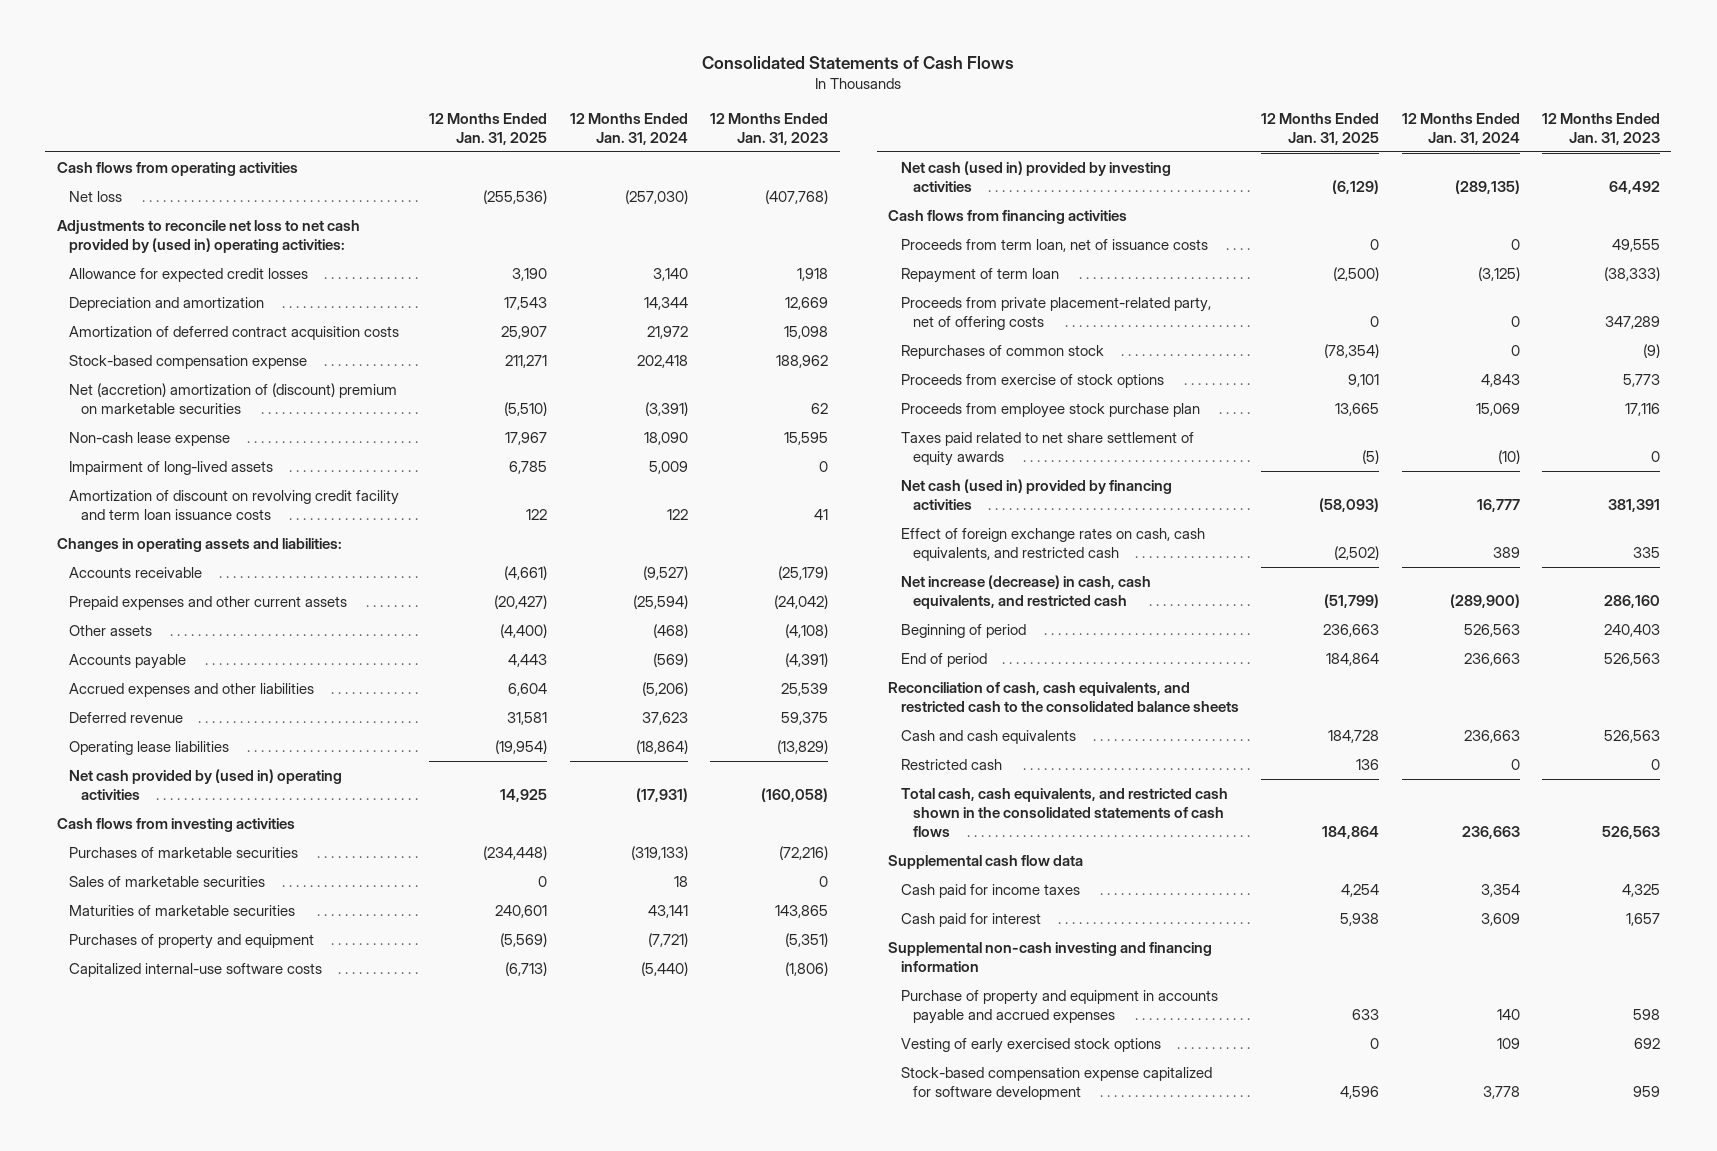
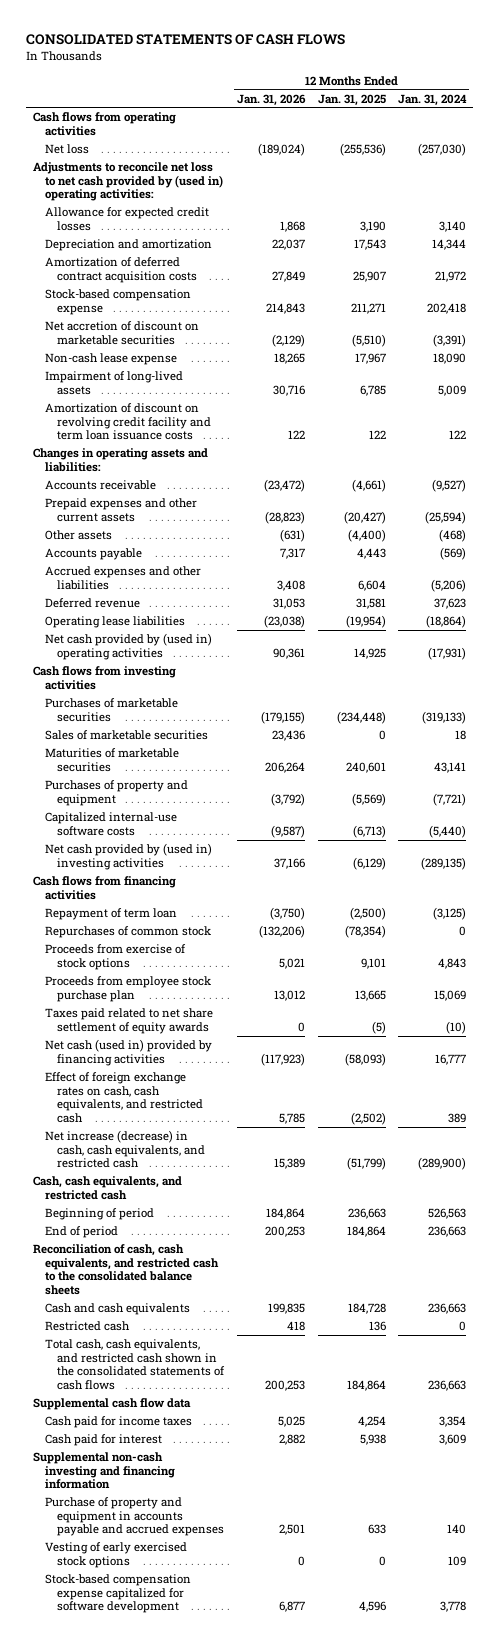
- Consolidated Statements of Cash Flows
+ CONSOLIDATED STATEMENTS OF CASH FLOWS
- | 12 Months Ended Jan. 31, 2025 | 12 Months Ended Jan. 31, 2024 | 12 Months Ended Jan. 31, 2023
+ | 12 Months Ended Jan. 31, 2026 | 12 Months Ended Jan. 31, 2025 | 12 Months Ended Jan. 31, 2024
- Net (accretion) amortization of (discount) premium on marketable securities | (5,510) | (3,391) | 62
+ Net accretion of discount on marketable securities | (2,129) | (5,510) | (3,391)
- Net cash (used in) provided by investing activities | (6,129) | (289,135) | 64,492
+ Net cash provided by (used in) investing activities | 37,166 | (6,129) | (289,135)
- Proceeds from term loan, net of issuance costs | 0 | 0 | 49,555
- Proceeds from private placement-related party, net of offering costs | 0 | 0 | 347,289
+ Cash, cash equivalents, and restricted cash

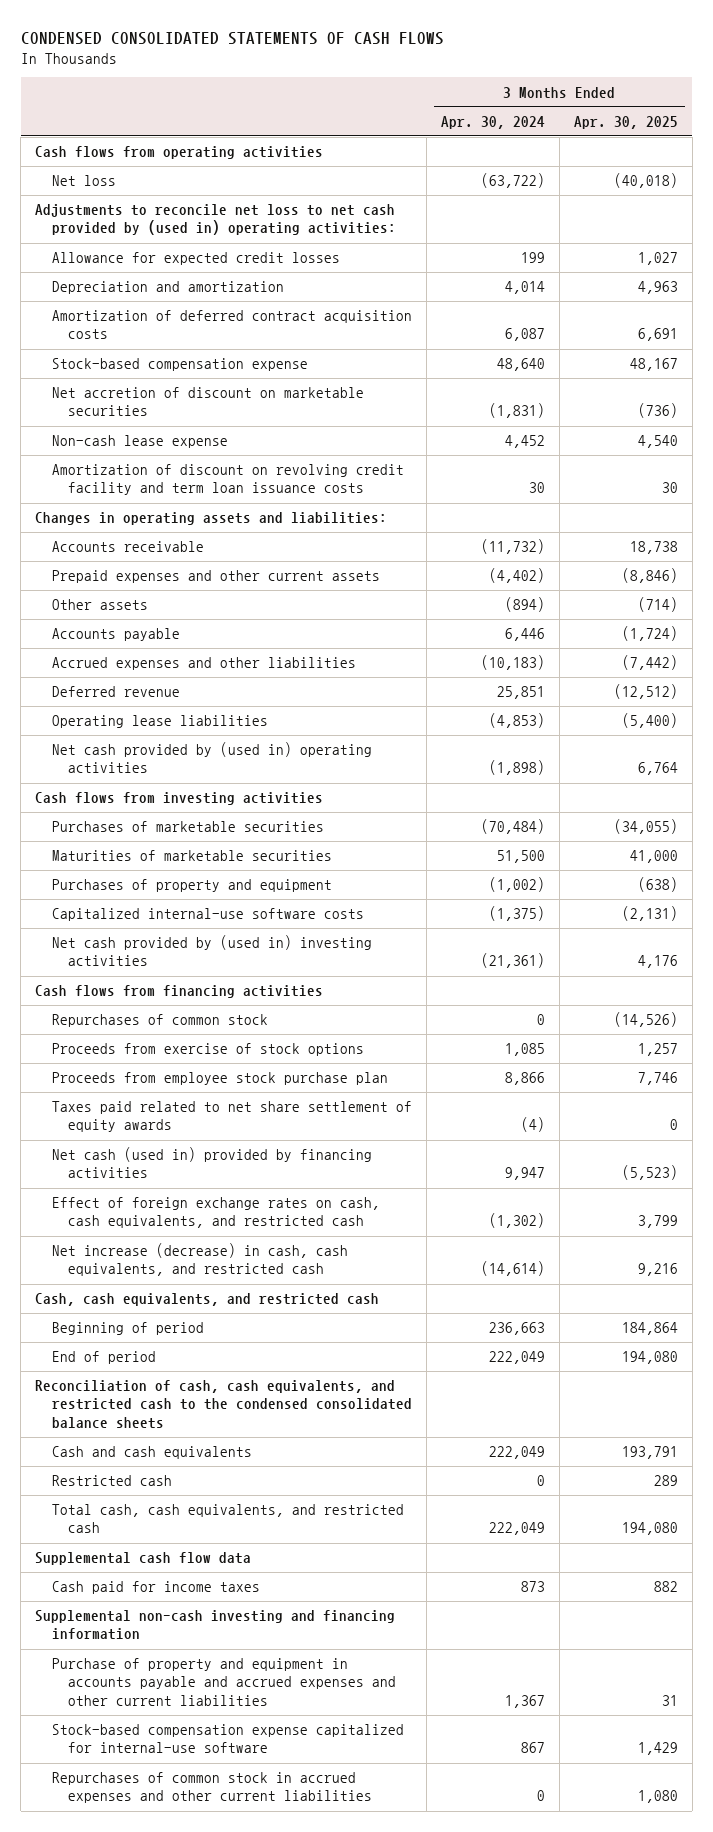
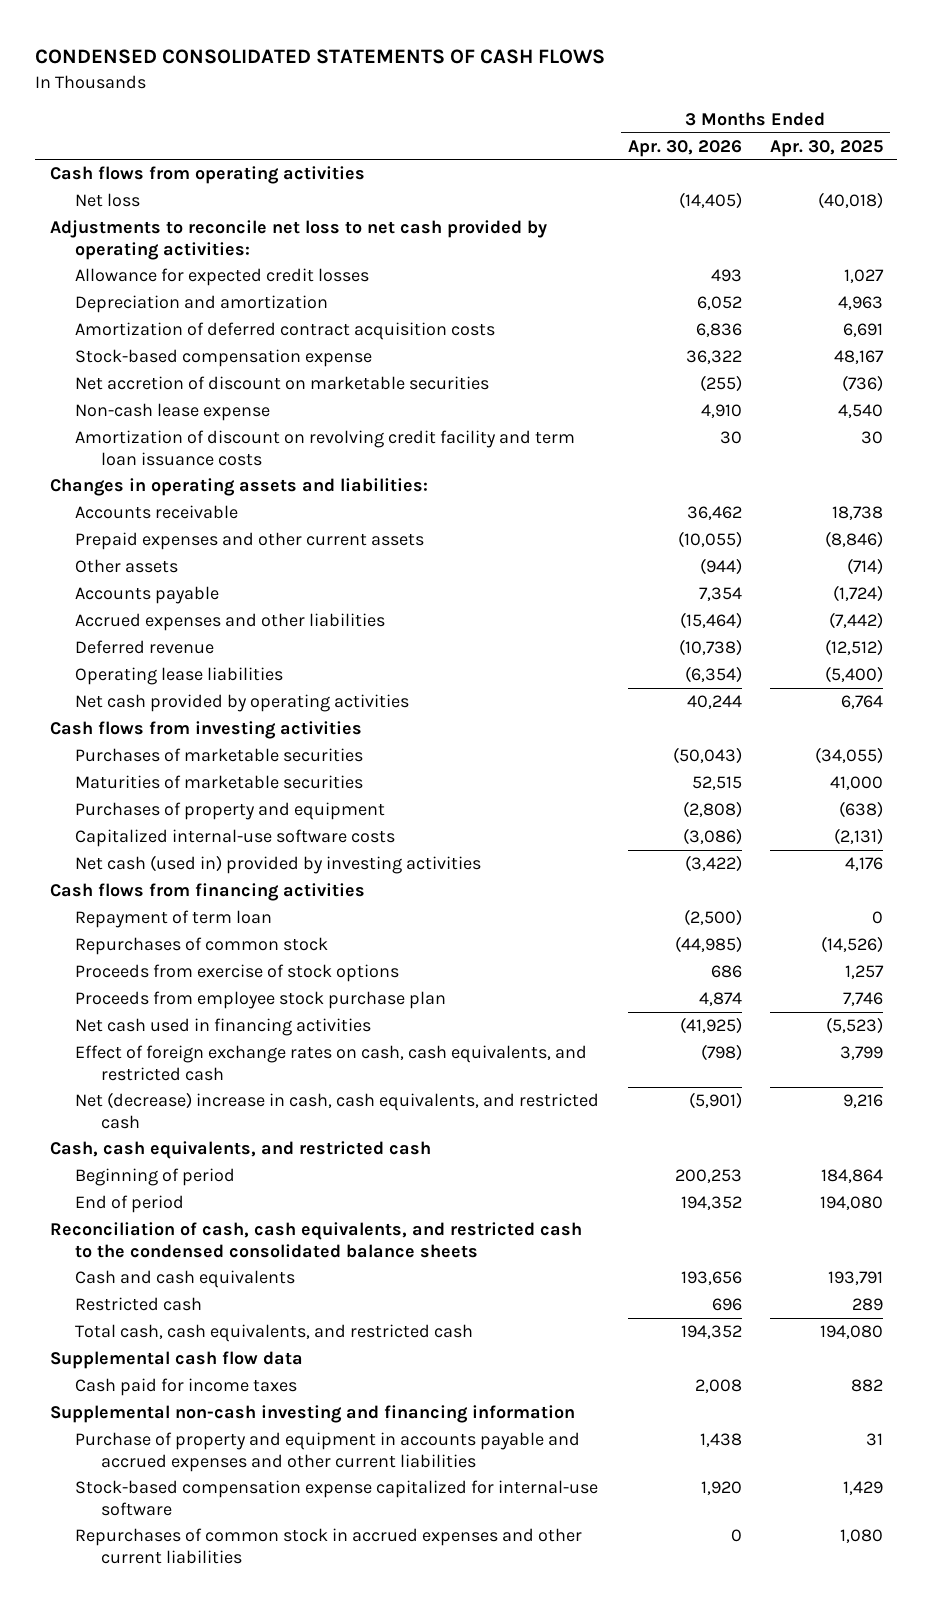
- | 3 Months Ended Apr. 30, 2024 | 3 Months Ended Apr. 30, 2025
+ | 3 Months Ended Apr. 30, 2026 | 3 Months Ended Apr. 30, 2025
- Adjustments to reconcile net loss to net cash provided by (used in) operating activities:
+ Adjustments to reconcile net loss to net cash provided by operating activities:
- Net cash provided by (used in) operating activities | (1,898) | 6,764
+ Net cash provided by operating activities | 40,244 | 6,764
- Net cash provided by (used in) investing activities | (21,361) | 4,176
+ Net cash (used in) provided by investing activities | (3,422) | 4,176
+ Repayment of term loan | (2,500) | 0
- Taxes paid related to net share settlement of equity awards | (4) | 0
- Net cash (used in) provided by financing activities | 9,947 | (5,523)
+ Net cash used in financing activities | (41,925) | (5,523)
- Net increase (decrease) in cash, cash equivalents, and restricted cash | (14,614) | 9,216
+ Net (decrease) increase in cash, cash equivalents, and restricted cash | (5,901) | 9,216

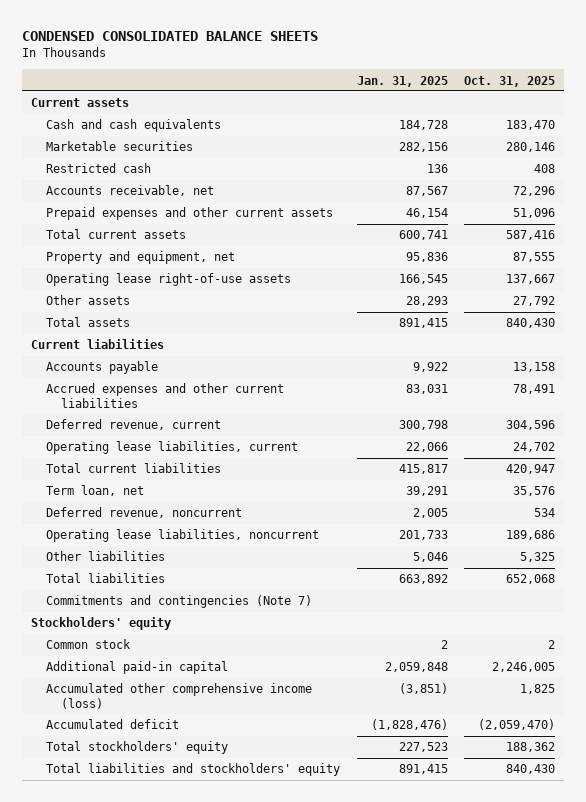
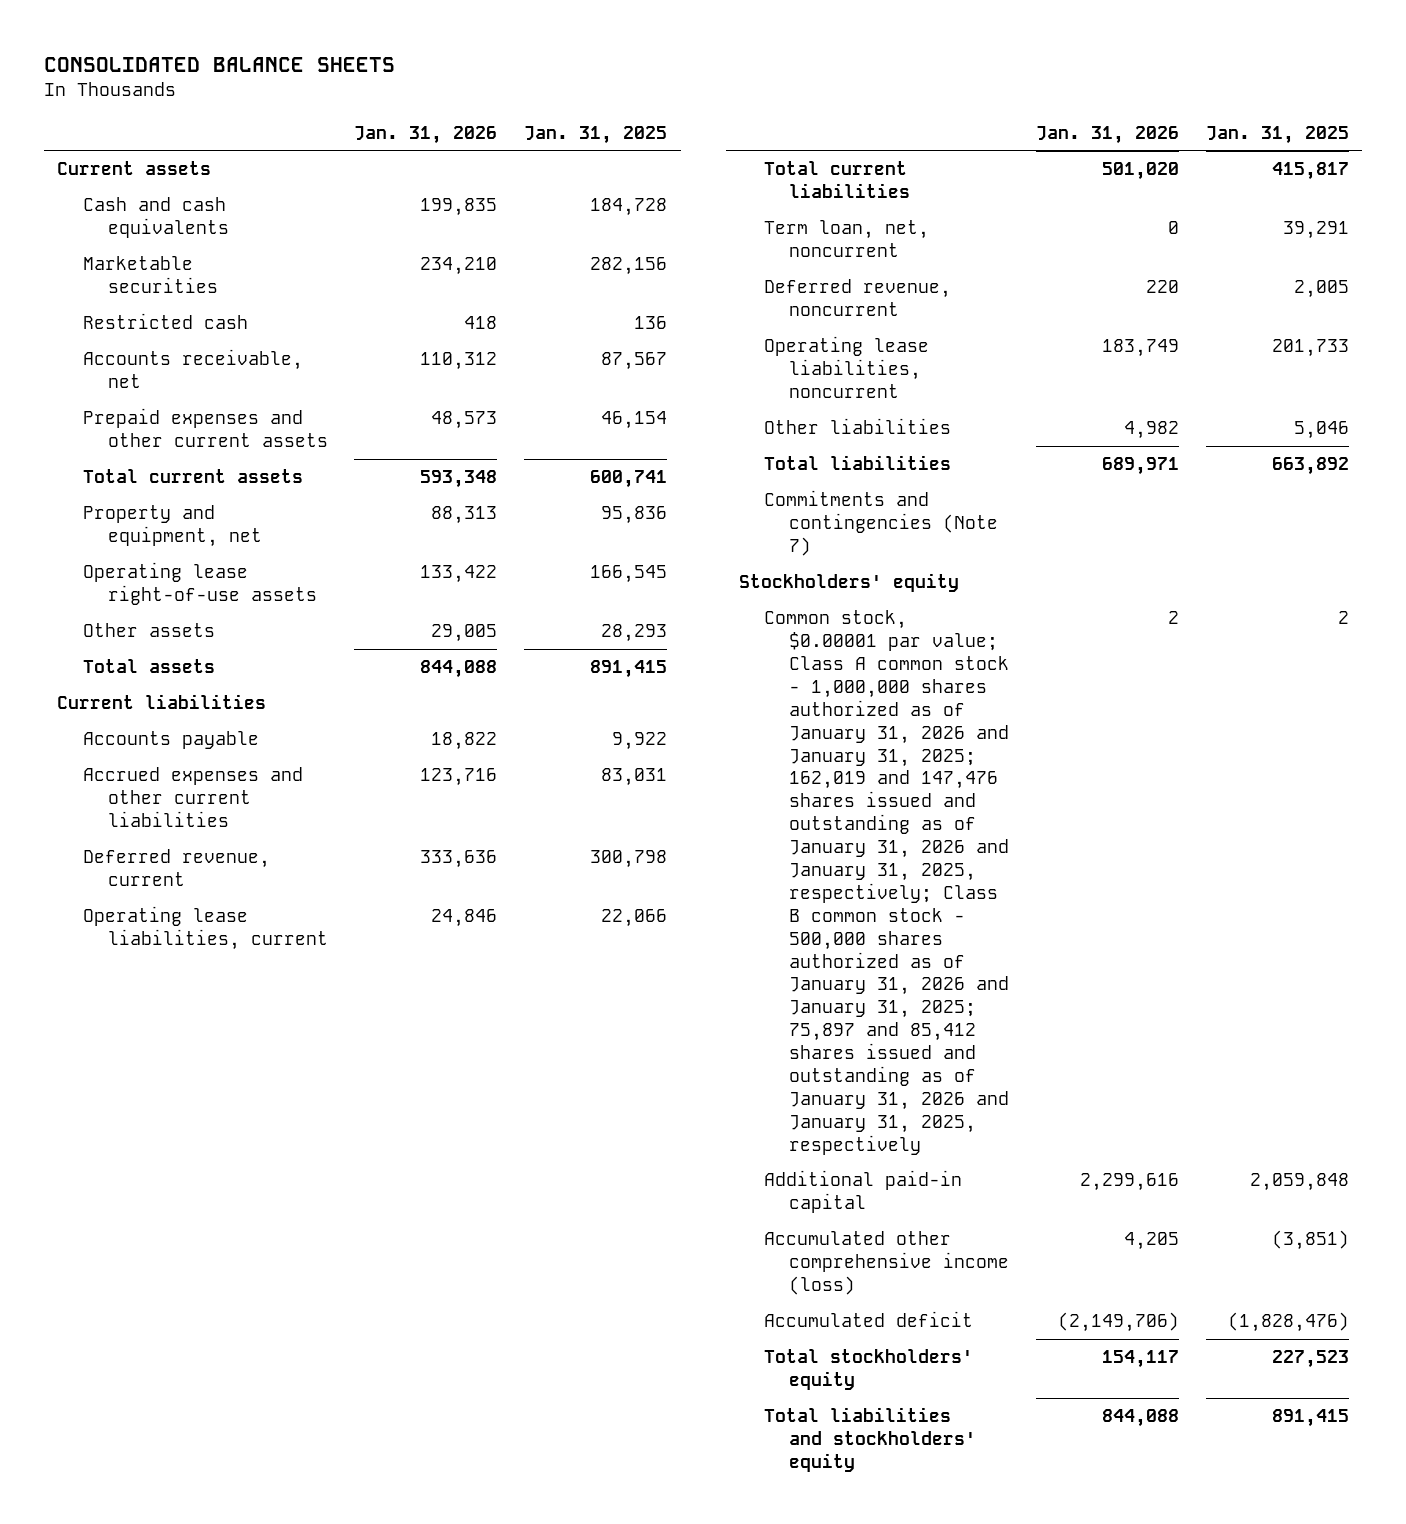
- CONDENSED CONSOLIDATED BALANCE SHEETS
+ CONSOLIDATED BALANCE SHEETS
- | Jan. 31, 2025 | Oct. 31, 2025
+ | Jan. 31, 2026 | Jan. 31, 2025
- Term loan, net | 39,291 | 35,576
+ Term loan, net, noncurrent | 0 | 39,291
- Common stock | 2 | 2
+ Common stock, $0.00001 par value; Class A common stock - 1,000,000 shares authorized as of January 31, 2026 and January 31, 2025; 162,019 and 147,476 shares issued and outstanding as of January 31, 2026 and January 31, 2025, respectively; Class B common stock - 500,000 shares authorized as of January 31, 2026 and January 31, 2025; 75,897 and 85,412 shares issued and outstanding as of January 31, 2026 and January 31, 2025, respectively | 2 | 2

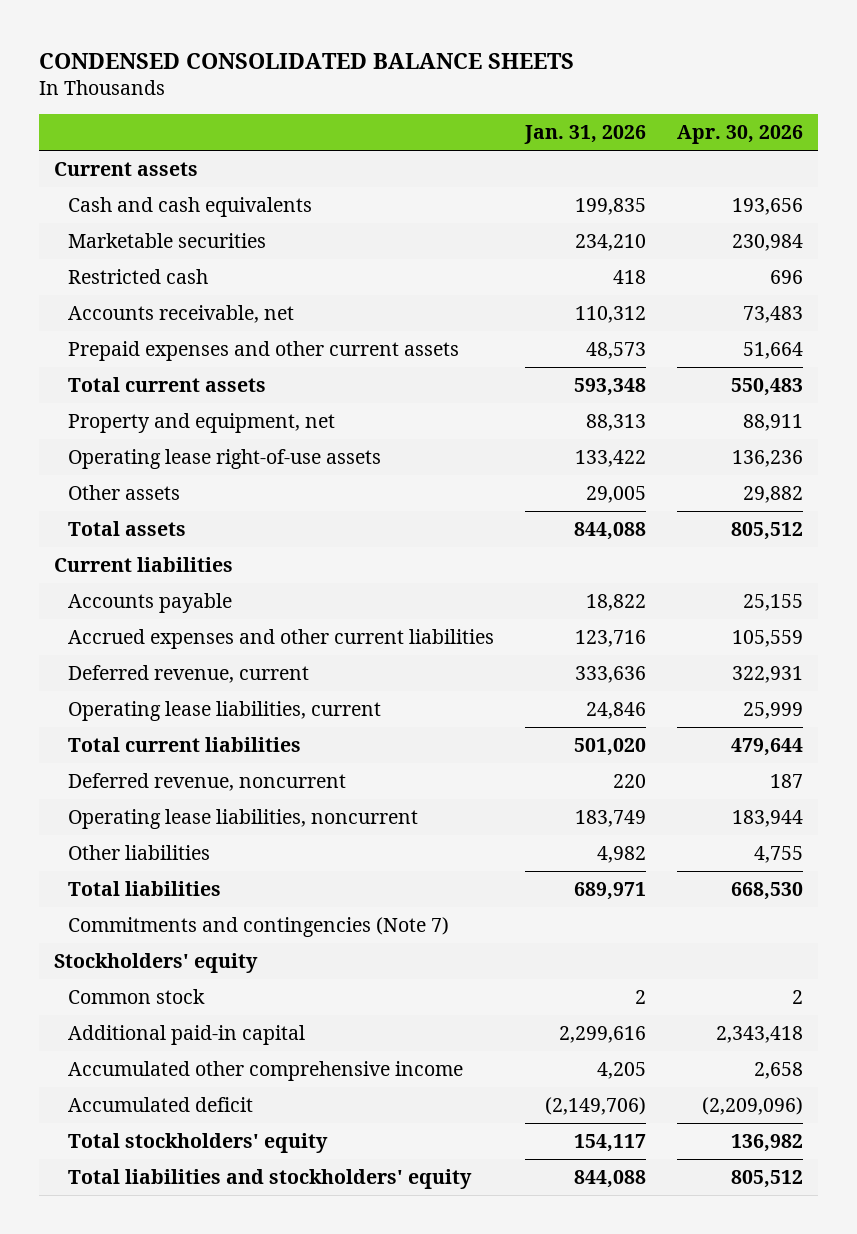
- CONSOLIDATED BALANCE SHEETS
+ CONDENSED CONSOLIDATED BALANCE SHEETS
- | Jan. 31, 2026 | Jan. 31, 2025
+ | Jan. 31, 2026 | Apr. 30, 2026
- Term loan, net, noncurrent | 0 | 39,291
- Common stock, $0.00001 par value; Class A common stock - 1,000,000 shares authorized as of January 31, 2026 and January 31, 2025; 162,019 and 147,476 shares issued and outstanding as of January 31, 2026 and January 31, 2025, respectively; Class B common stock - 500,000 shares authorized as of January 31, 2026 and January 31, 2025; 75,897 and 85,412 shares issued and outstanding as of January 31, 2026 and January 31, 2025, respectively | 2 | 2
+ Common stock | 2 | 2
- Accumulated other comprehensive income (loss) | 4,205 | (3,851)
+ Accumulated other comprehensive income | 4,205 | 2,658

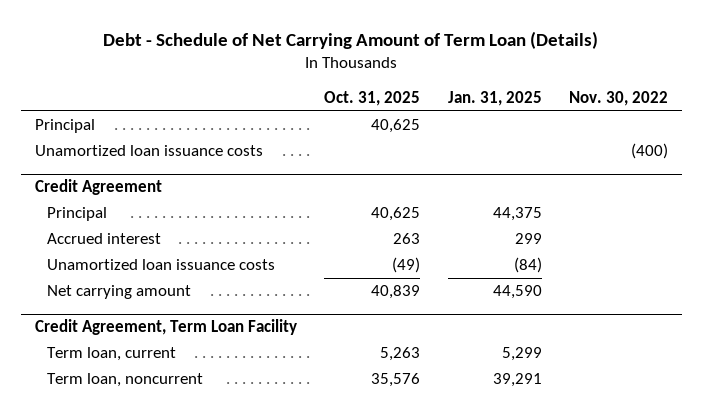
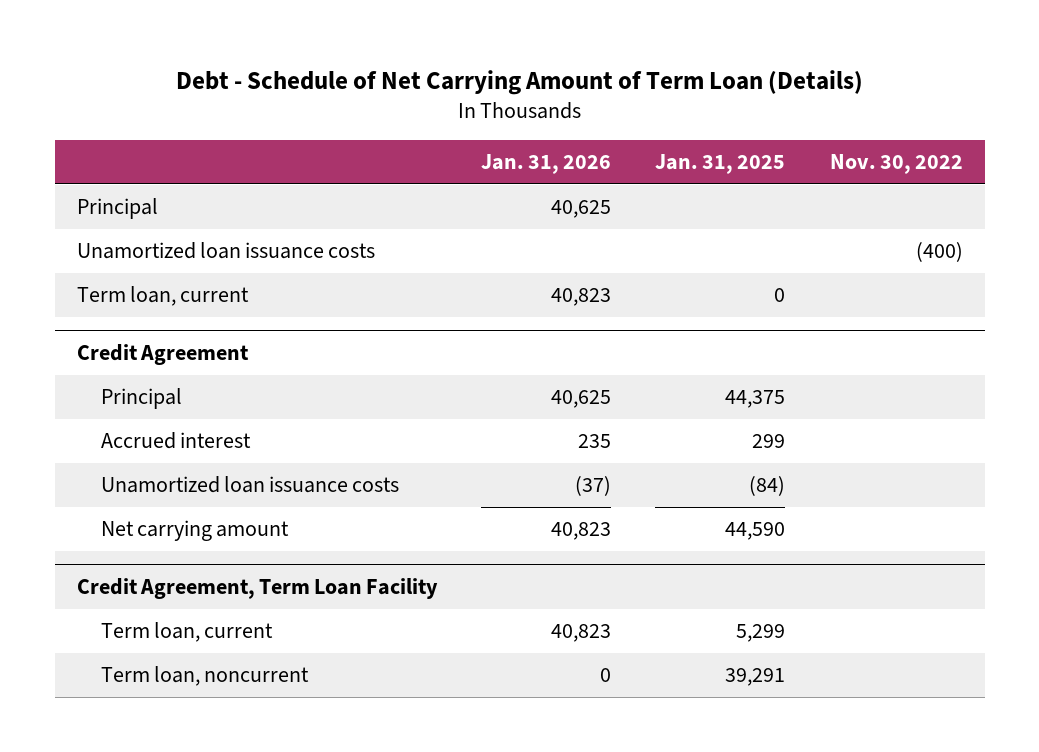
- | Oct. 31, 2025 | Jan. 31, 2025 | Nov. 30, 2022
+ | Jan. 31, 2026 | Jan. 31, 2025 | Nov. 30, 2022
+ Term loan, current | 40,823 | 0 |

